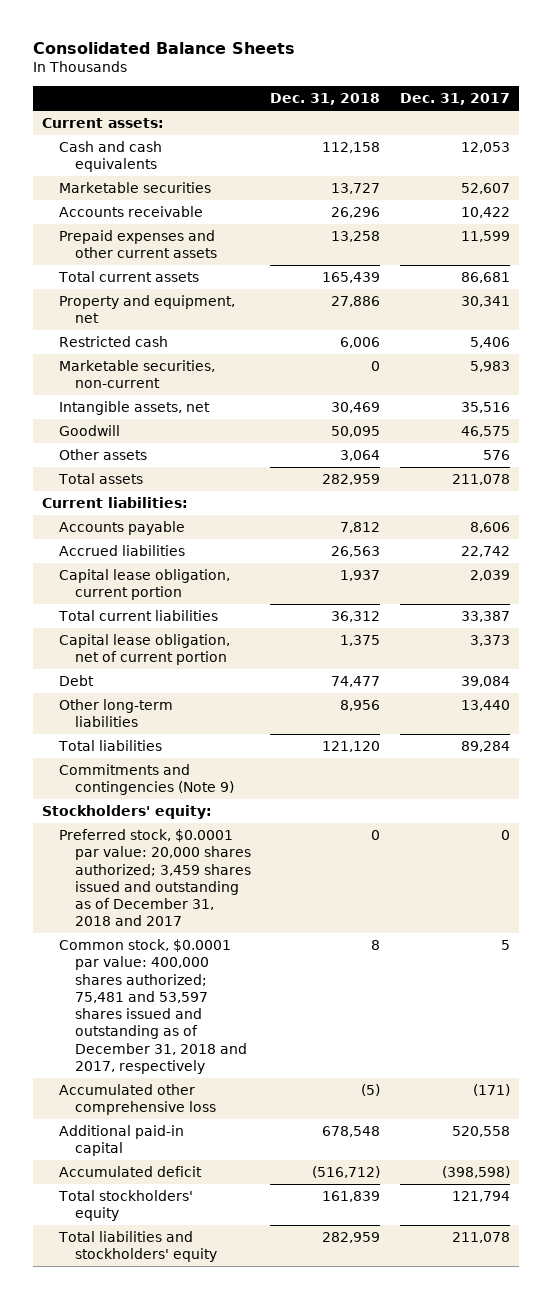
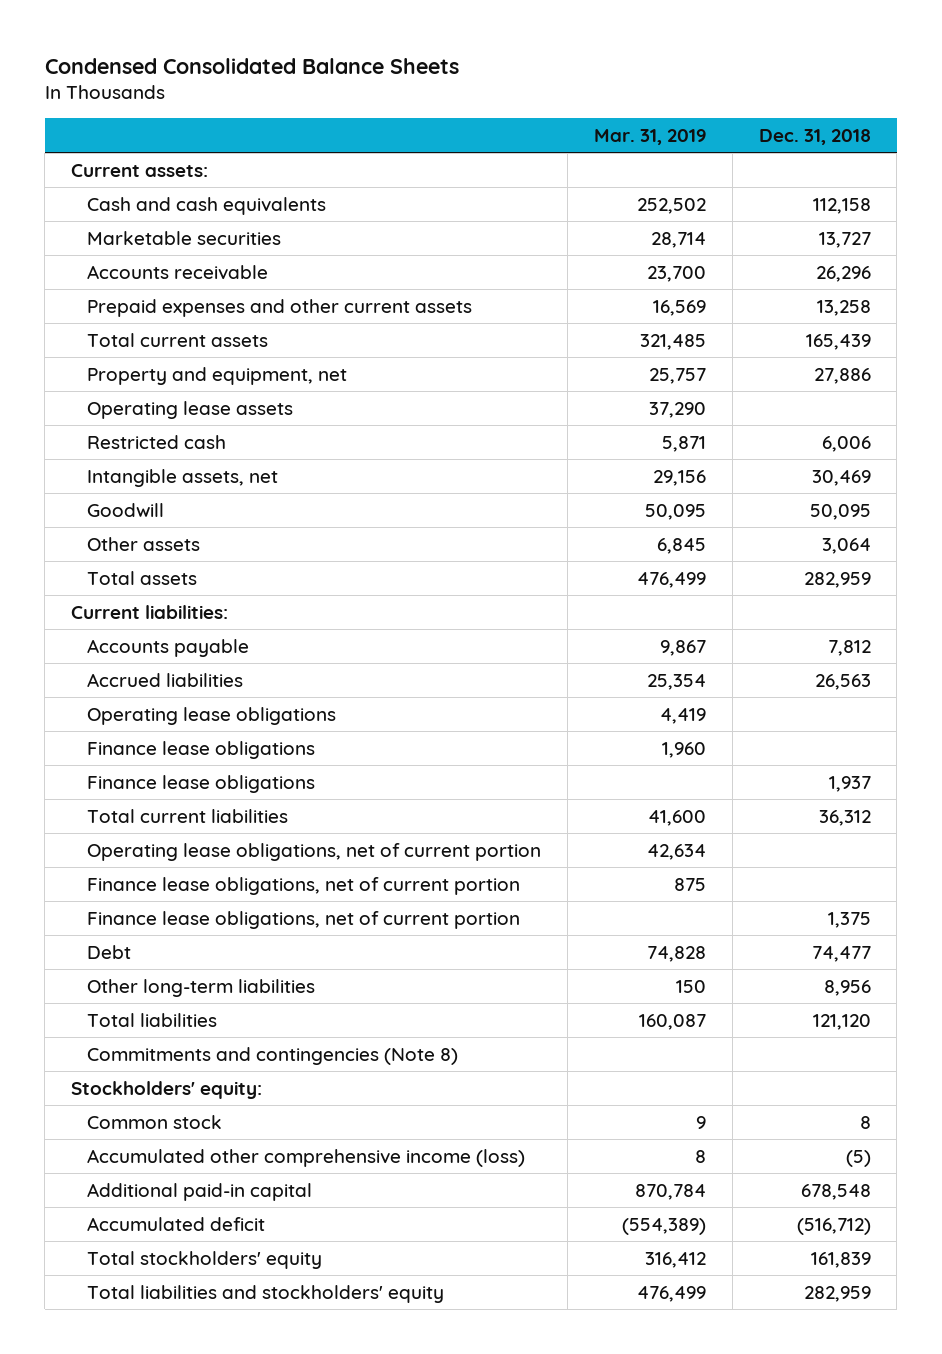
- Consolidated Balance Sheets
+ Condensed Consolidated Balance Sheets
- | Dec. 31, 2018 | Dec. 31, 2017
+ | Mar. 31, 2019 | Dec. 31, 2018
+ Operating lease assets | 37,290 |
- Marketable securities, non-current | 0 | 5,983
- Capital lease obligation, current portion | 1,937 | 2,039
+ Operating lease obligations | 4,419 |
+ Finance lease obligations | 1,960 |
+ Finance lease obligations | | 1,937
- Capital lease obligation, net of current portion | 1,375 | 3,373
+ Operating lease obligations, net of current portion | 42,634 |
+ Finance lease obligations, net of current portion | 875 |
+ Finance lease obligations, net of current portion | | 1,375
- Commitments and contingencies (Note 9)
+ Commitments and contingencies (Note 8)
- Preferred stock, $0.0001 par value: 20,000 shares authorized; 3,459 shares issued and outstanding as of December 31, 2018 and 2017 | 0 | 0
- Common stock, $0.0001 par value: 400,000 shares authorized; 75,481 and 53,597 shares issued and outstanding as of December 31, 2018 and 2017, respectively | 8 | 5
- Accumulated other comprehensive loss | (5) | (171)
+ Common stock | 9 | 8
+ Accumulated other comprehensive income (loss) | 8 | (5)

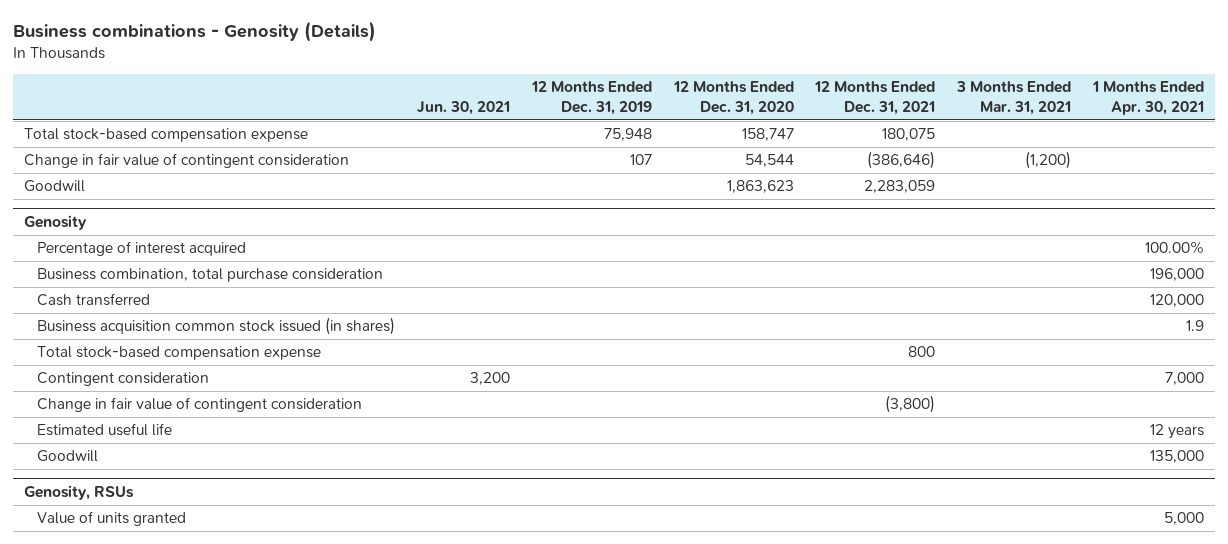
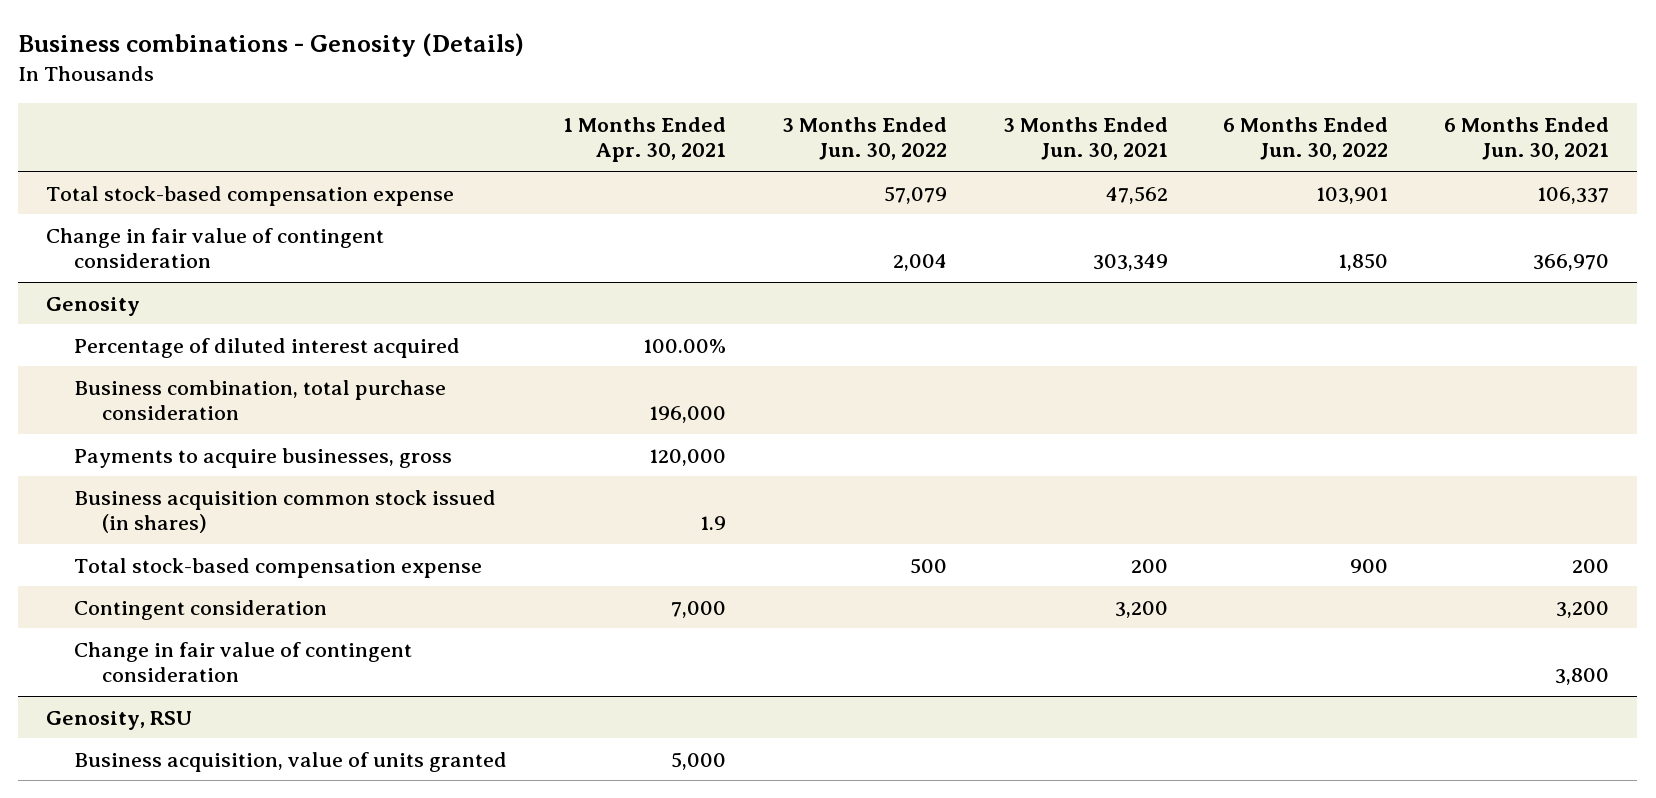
- | Jun. 30, 2021 | 12 Months Ended Dec. 31, 2019 | 12 Months Ended Dec. 31, 2020 | 12 Months Ended Dec. 31, 2021 | 3 Months Ended Mar. 31, 2021 | 1 Months Ended Apr. 30, 2021
+ | 1 Months Ended Apr. 30, 2021 | 3 Months Ended Jun. 30, 2022 | 3 Months Ended Jun. 30, 2021 | 6 Months Ended Jun. 30, 2022 | 6 Months Ended Jun. 30, 2021
- Goodwill | | | 1,863,623 | 2,283,059 | |
@ Genosity
- Percentage of interest acquired | | | | | | 100.00%
+ Percentage of diluted interest acquired | 100.00% | | | |
- Cash transferred | | | | | | 120,000
+ Payments to acquire businesses, gross | 120,000 | | | |
- Estimated useful life | | | | | | 12 years
- Goodwill | | | | | | 135,000
- Genosity, RSUs
- Value of units granted | | | | | | 5,000
+ Genosity, RSU
+ Business acquisition, value of units granted | 5,000 | | | |

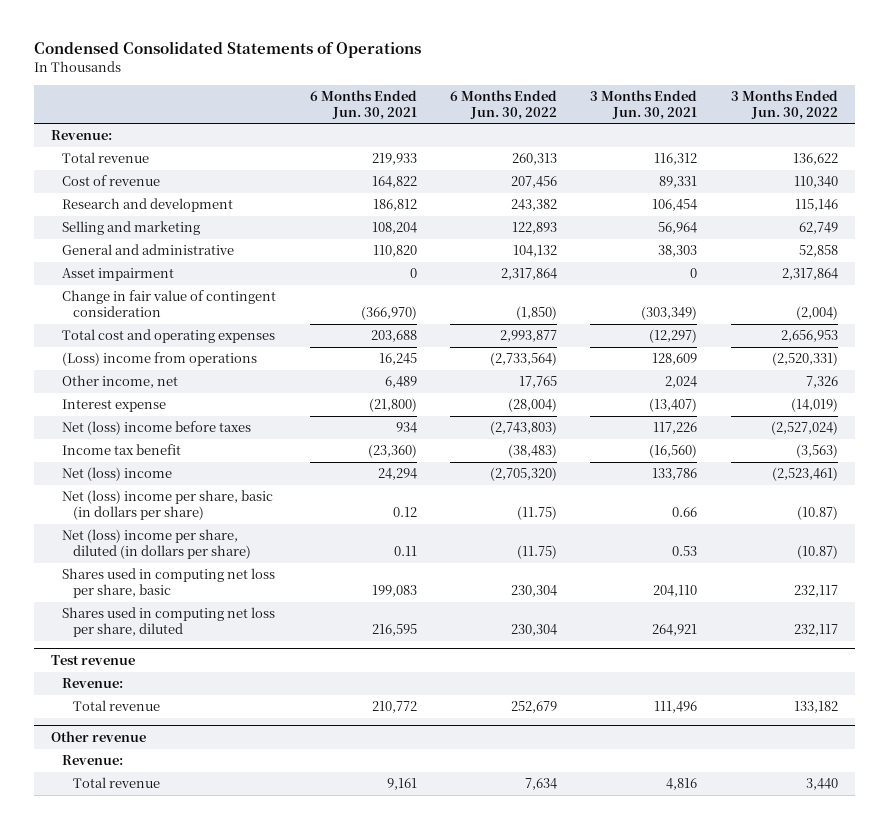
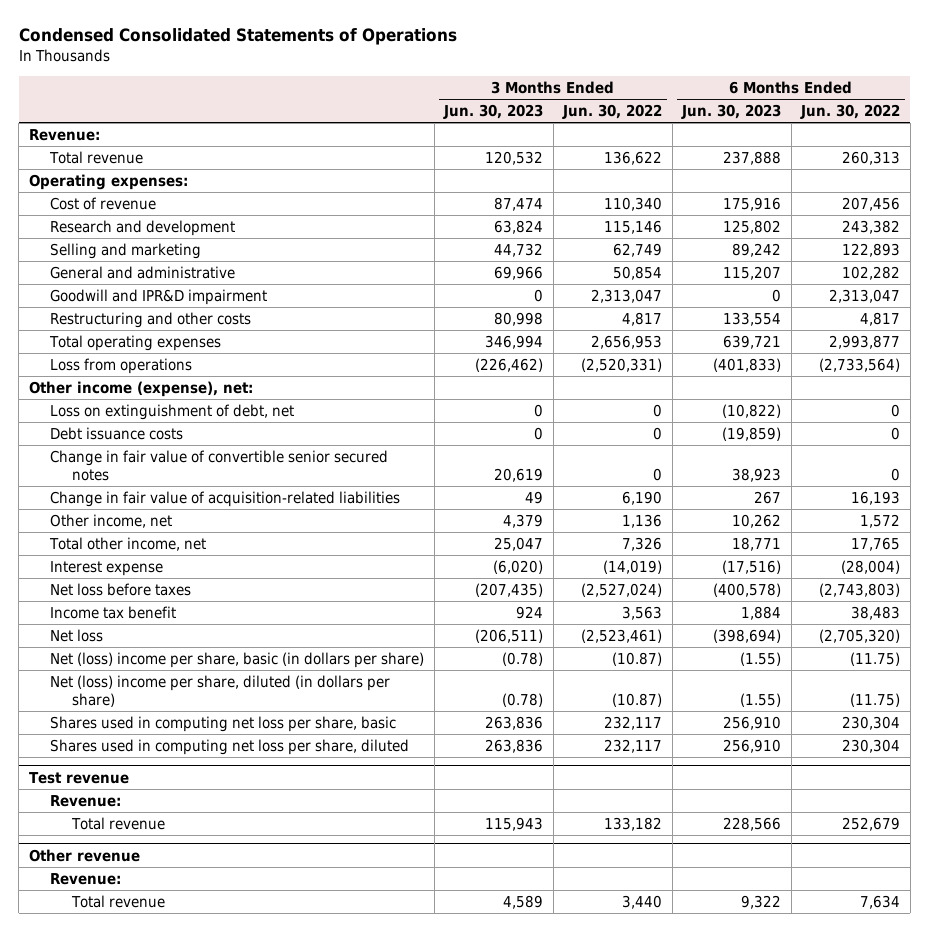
- | 6 Months Ended Jun. 30, 2021 | 6 Months Ended Jun. 30, 2022 | 3 Months Ended Jun. 30, 2021 | 3 Months Ended Jun. 30, 2022
+ | 3 Months Ended Jun. 30, 2023 | 3 Months Ended Jun. 30, 2022 | 6 Months Ended Jun. 30, 2023 | 6 Months Ended Jun. 30, 2022
+ Operating expenses:
- General and administrative | 110,820 | 104,132 | 38,303 | 52,858
- Asset impairment | 0 | 2,317,864 | 0 | 2,317,864
- Change in fair value of contingent consideration | (366,970) | (1,850) | (303,349) | (2,004)
- Total cost and operating expenses | 203,688 | 2,993,877 | (12,297) | 2,656,953
- (Loss) income from operations | 16,245 | (2,733,564) | 128,609 | (2,520,331)
- Other income, net | 6,489 | 17,765 | 2,024 | 7,326
+ General and administrative | 69,966 | 50,854 | 115,207 | 102,282
+ Goodwill and IPR&D impairment | 0 | 2,313,047 | 0 | 2,313,047
+ Restructuring and other costs | 80,998 | 4,817 | 133,554 | 4,817
+ Total operating expenses | 346,994 | 2,656,953 | 639,721 | 2,993,877
+ Loss from operations | (226,462) | (2,520,331) | (401,833) | (2,733,564)
+ Other income (expense), net:
+ Loss on extinguishment of debt, net | 0 | 0 | (10,822) | 0
+ Debt issuance costs | 0 | 0 | (19,859) | 0
+ Change in fair value of convertible senior secured notes | 20,619 | 0 | 38,923 | 0
+ Change in fair value of acquisition-related liabilities | 49 | 6,190 | 267 | 16,193
+ Other income, net | 4,379 | 1,136 | 10,262 | 1,572
+ Total other income, net | 25,047 | 7,326 | 18,771 | 17,765
- Net (loss) income before taxes | 934 | (2,743,803) | 117,226 | (2,527,024)
- Income tax benefit | (23,360) | (38,483) | (16,560) | (3,563)
- Net (loss) income | 24,294 | (2,705,320) | 133,786 | (2,523,461)
+ Net loss before taxes | (207,435) | (2,527,024) | (400,578) | (2,743,803)
+ Income tax benefit | 924 | 3,563 | 1,884 | 38,483
+ Net loss | (206,511) | (2,523,461) | (398,694) | (2,705,320)

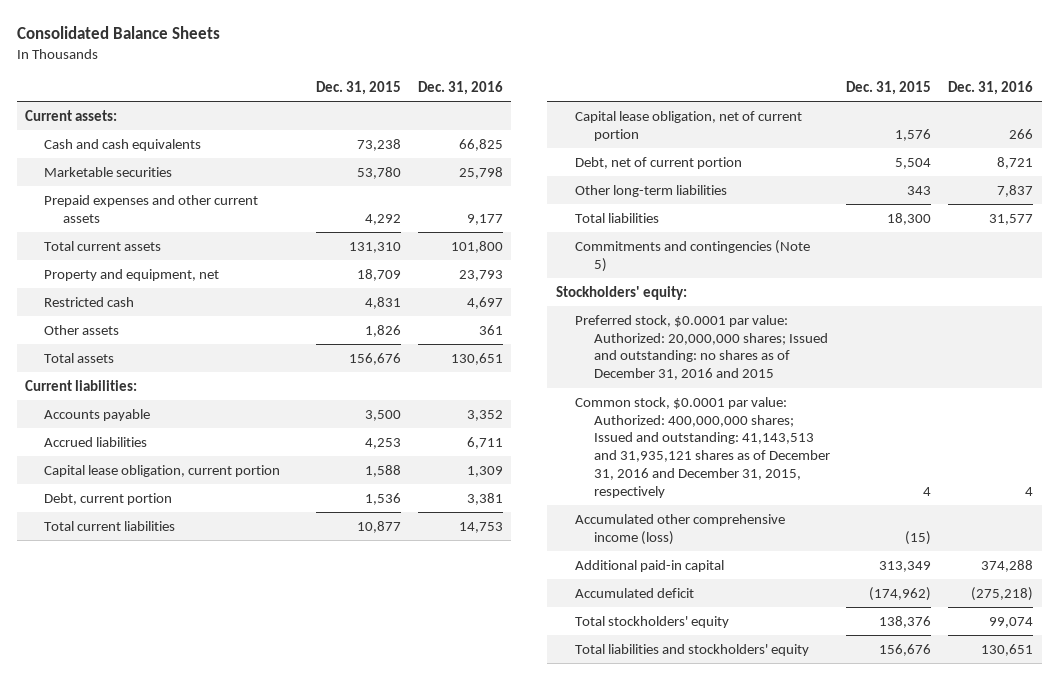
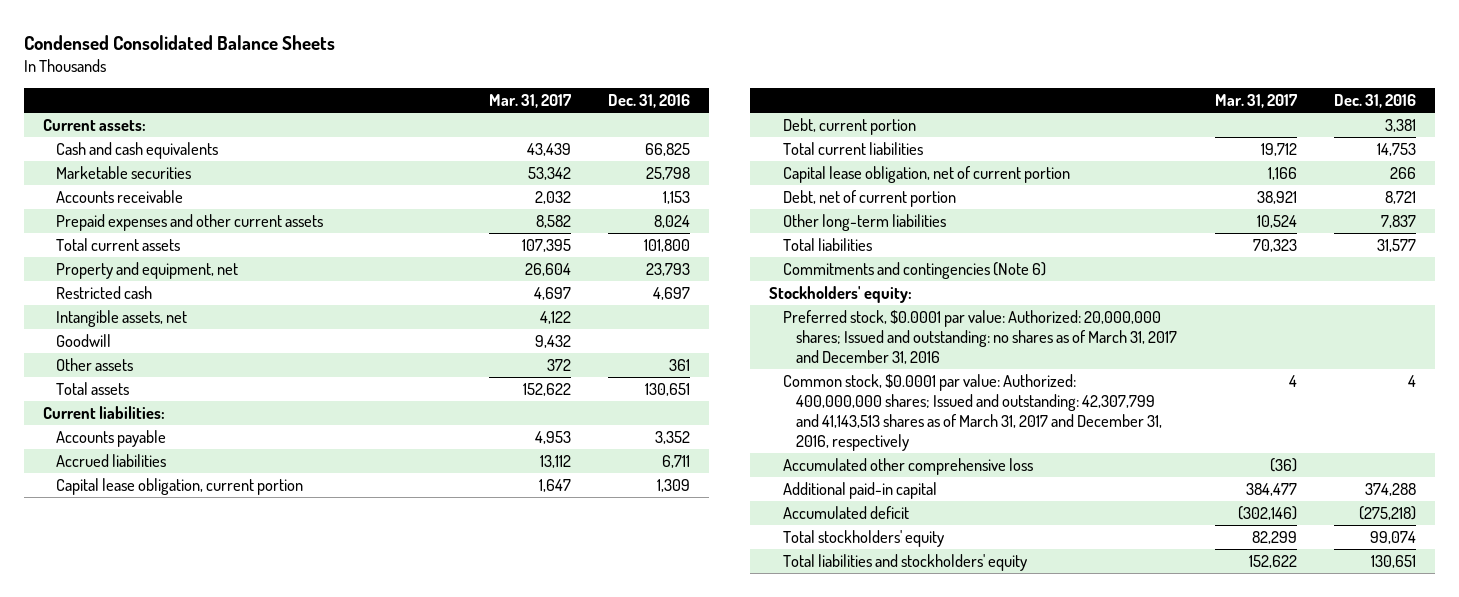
- Consolidated Balance Sheets
+ Condensed Consolidated Balance Sheets
- | Dec. 31, 2015 | Dec. 31, 2016
+ | Mar. 31, 2017 | Dec. 31, 2016
- Prepaid expenses and other current assets | 4,292 | 9,177
+ Accounts receivable | 2,032 | 1,153
+ Prepaid expenses and other current assets | 8,582 | 8,024
+ Intangible assets, net | 4,122 |
+ Goodwill | 9,432 |
- Commitments and contingencies (Note 5)
+ Commitments and contingencies (Note 6)
- Preferred stock, $0.0001 par value: Authorized: 20,000,000 shares; Issued and outstanding: no shares as of December 31, 2016 and 2015
- Common stock, $0.0001 par value: Authorized: 400,000,000 shares; Issued and outstanding: 41,143,513 and 31,935,121 shares as of December 31, 2016 and December 31, 2015, respectively | 4 | 4
- Accumulated other comprehensive income (loss) | (15) |
+ Preferred stock, $0.0001 par value: Authorized: 20,000,000 shares; Issued and outstanding: no shares as of March 31, 2017 and December 31, 2016
+ Common stock, $0.0001 par value: Authorized: 400,000,000 shares; Issued and outstanding: 42,307,799 and 41,143,513 shares as of March 31, 2017 and December 31, 2016, respectively | 4 | 4
+ Accumulated other comprehensive loss | (36) |

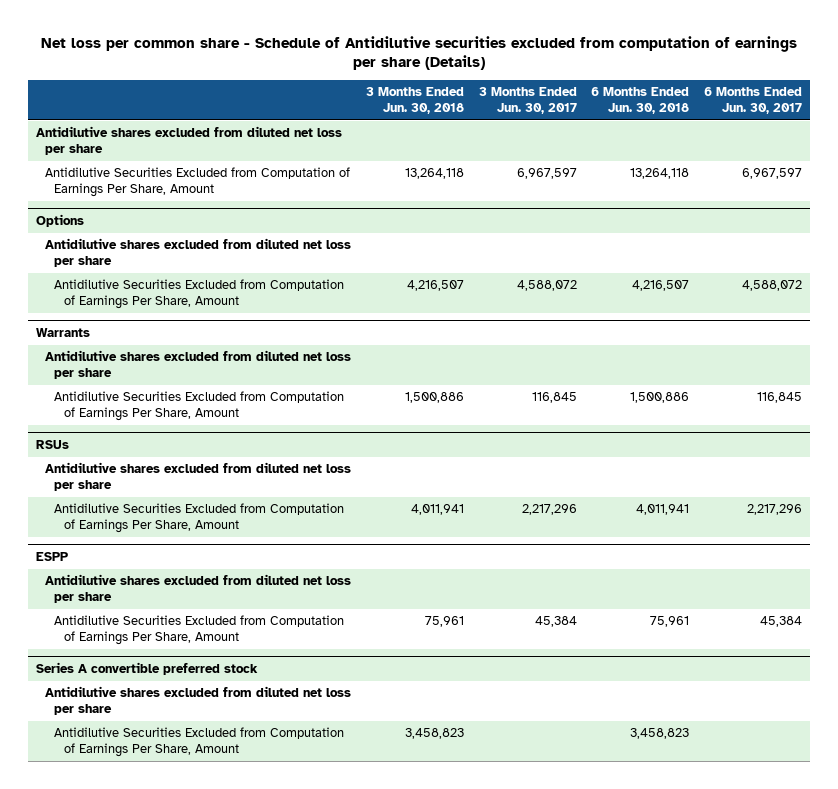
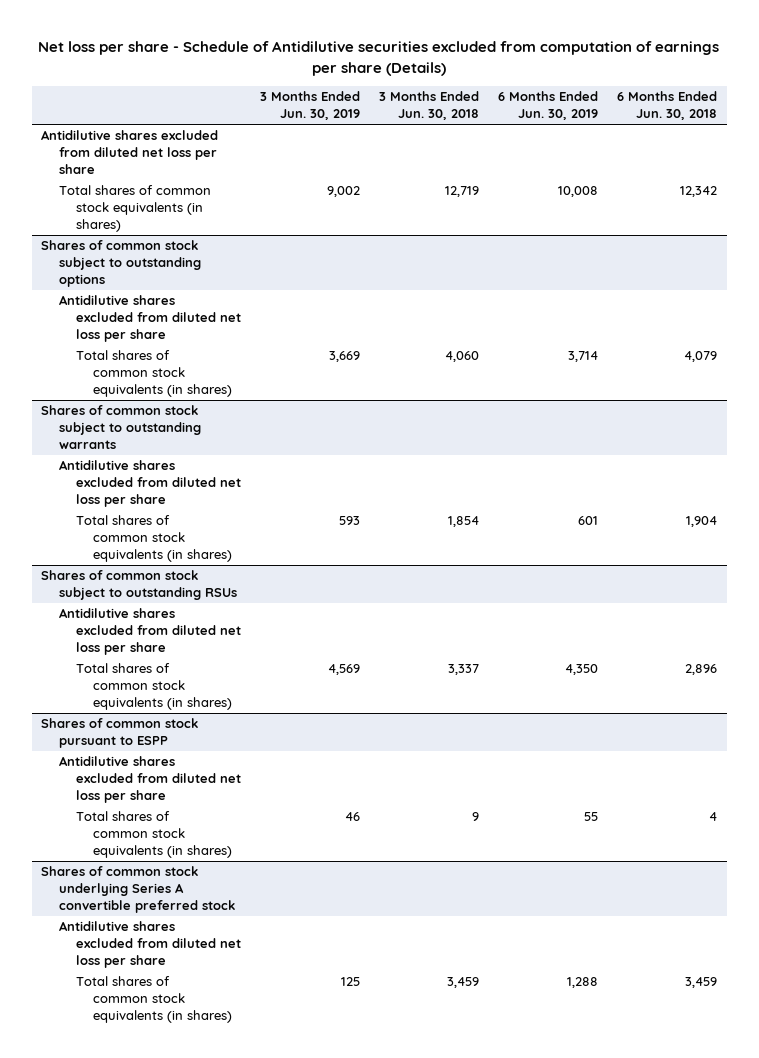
- Net loss per common share - Schedule of Antidilutive securities excluded from computation of earnings per share (Details)
+ Net loss per share - Schedule of Antidilutive securities excluded from computation of earnings per share (Details)
- | 3 Months Ended Jun. 30, 2018 | 3 Months Ended Jun. 30, 2017 | 6 Months Ended Jun. 30, 2018 | 6 Months Ended Jun. 30, 2017
+ | 3 Months Ended Jun. 30, 2019 | 3 Months Ended Jun. 30, 2018 | 6 Months Ended Jun. 30, 2019 | 6 Months Ended Jun. 30, 2018
- Antidilutive Securities Excluded from Computation of Earnings Per Share, Amount | 13,264,118 | 6,967,597 | 13,264,118 | 6,967,597
- Options
+ Total shares of common stock equivalents (in shares) | 9,002 | 12,719 | 10,008 | 12,342
+ Shares of common stock subject to outstanding options
- Antidilutive Securities Excluded from Computation of Earnings Per Share, Amount | 4,216,507 | 4,588,072 | 4,216,507 | 4,588,072
- Warrants
+ Total shares of common stock equivalents (in shares) | 3,669 | 4,060 | 3,714 | 4,079
+ Shares of common stock subject to outstanding warrants
- Antidilutive Securities Excluded from Computation of Earnings Per Share, Amount | 1,500,886 | 116,845 | 1,500,886 | 116,845
- RSUs
+ Total shares of common stock equivalents (in shares) | 593 | 1,854 | 601 | 1,904
+ Shares of common stock subject to outstanding RSUs
- Antidilutive Securities Excluded from Computation of Earnings Per Share, Amount | 4,011,941 | 2,217,296 | 4,011,941 | 2,217,296
- ESPP
+ Total shares of common stock equivalents (in shares) | 4,569 | 3,337 | 4,350 | 2,896
+ Shares of common stock pursuant to ESPP
- Antidilutive Securities Excluded from Computation of Earnings Per Share, Amount | 75,961 | 45,384 | 75,961 | 45,384
- Series A convertible preferred stock
+ Total shares of common stock equivalents (in shares) | 46 | 9 | 55 | 4
+ Shares of common stock underlying Series A convertible preferred stock
- Antidilutive Securities Excluded from Computation of Earnings Per Share, Amount | 3,458,823 | | 3,458,823 |
+ Total shares of common stock equivalents (in shares) | 125 | 3,459 | 1,288 | 3,459

